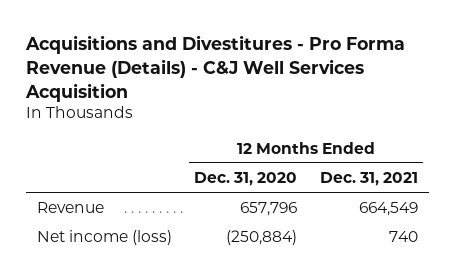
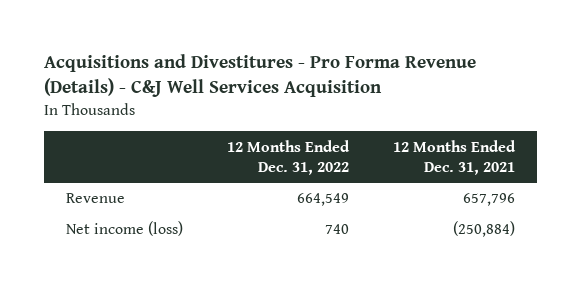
- | 12 Months Ended Dec. 31, 2020 | 12 Months Ended Dec. 31, 2021
+ | 12 Months Ended Dec. 31, 2022 | 12 Months Ended Dec. 31, 2021
- Revenue | 657,796 | 664,549
- Net income (loss) | (250,884) | 740
+ Revenue | 664,549 | 657,796
+ Net income (loss) | 740 | (250,884)

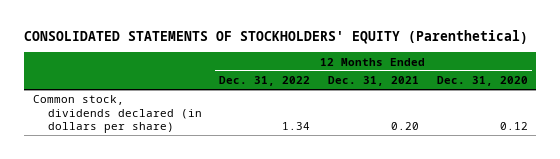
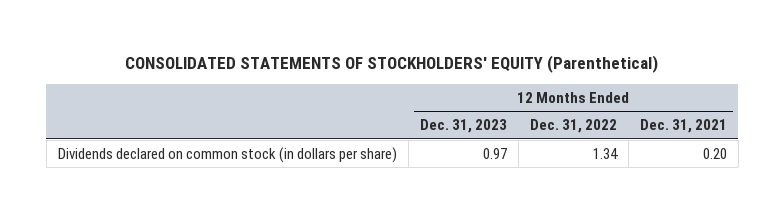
- | 12 Months Ended Dec. 31, 2022 | 12 Months Ended Dec. 31, 2021 | 12 Months Ended Dec. 31, 2020
+ | 12 Months Ended Dec. 31, 2023 | 12 Months Ended Dec. 31, 2022 | 12 Months Ended Dec. 31, 2021
- Common stock, dividends declared (in dollars per share) | 1.34 | 0.20 | 0.12
+ Dividends declared on common stock (in dollars per share) | 0.97 | 1.34 | 0.20

